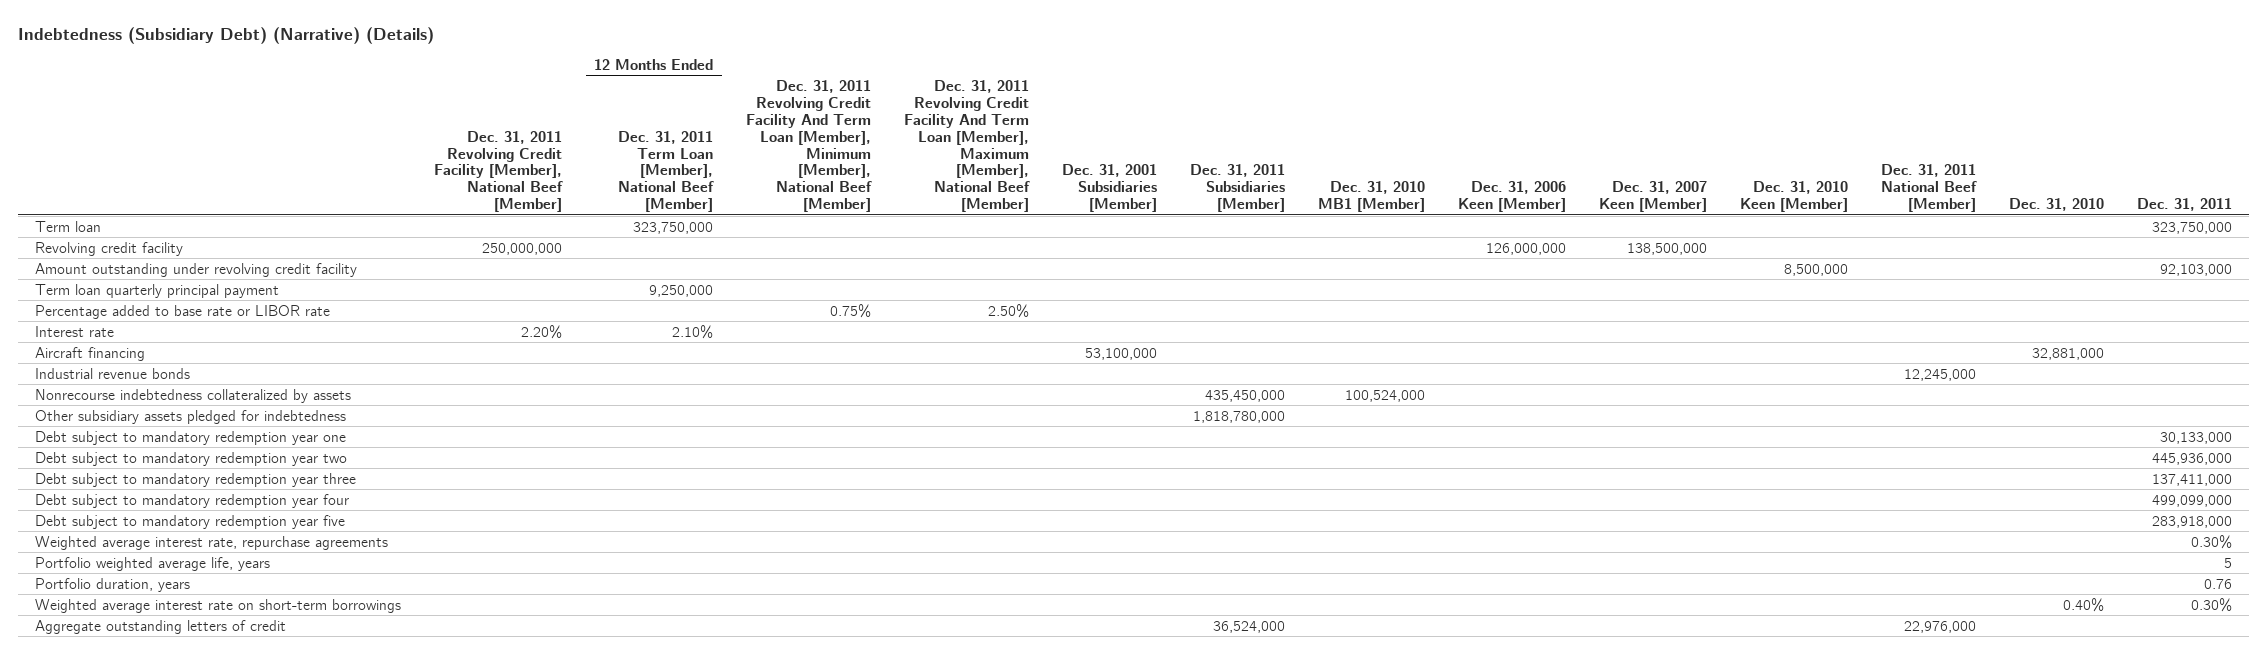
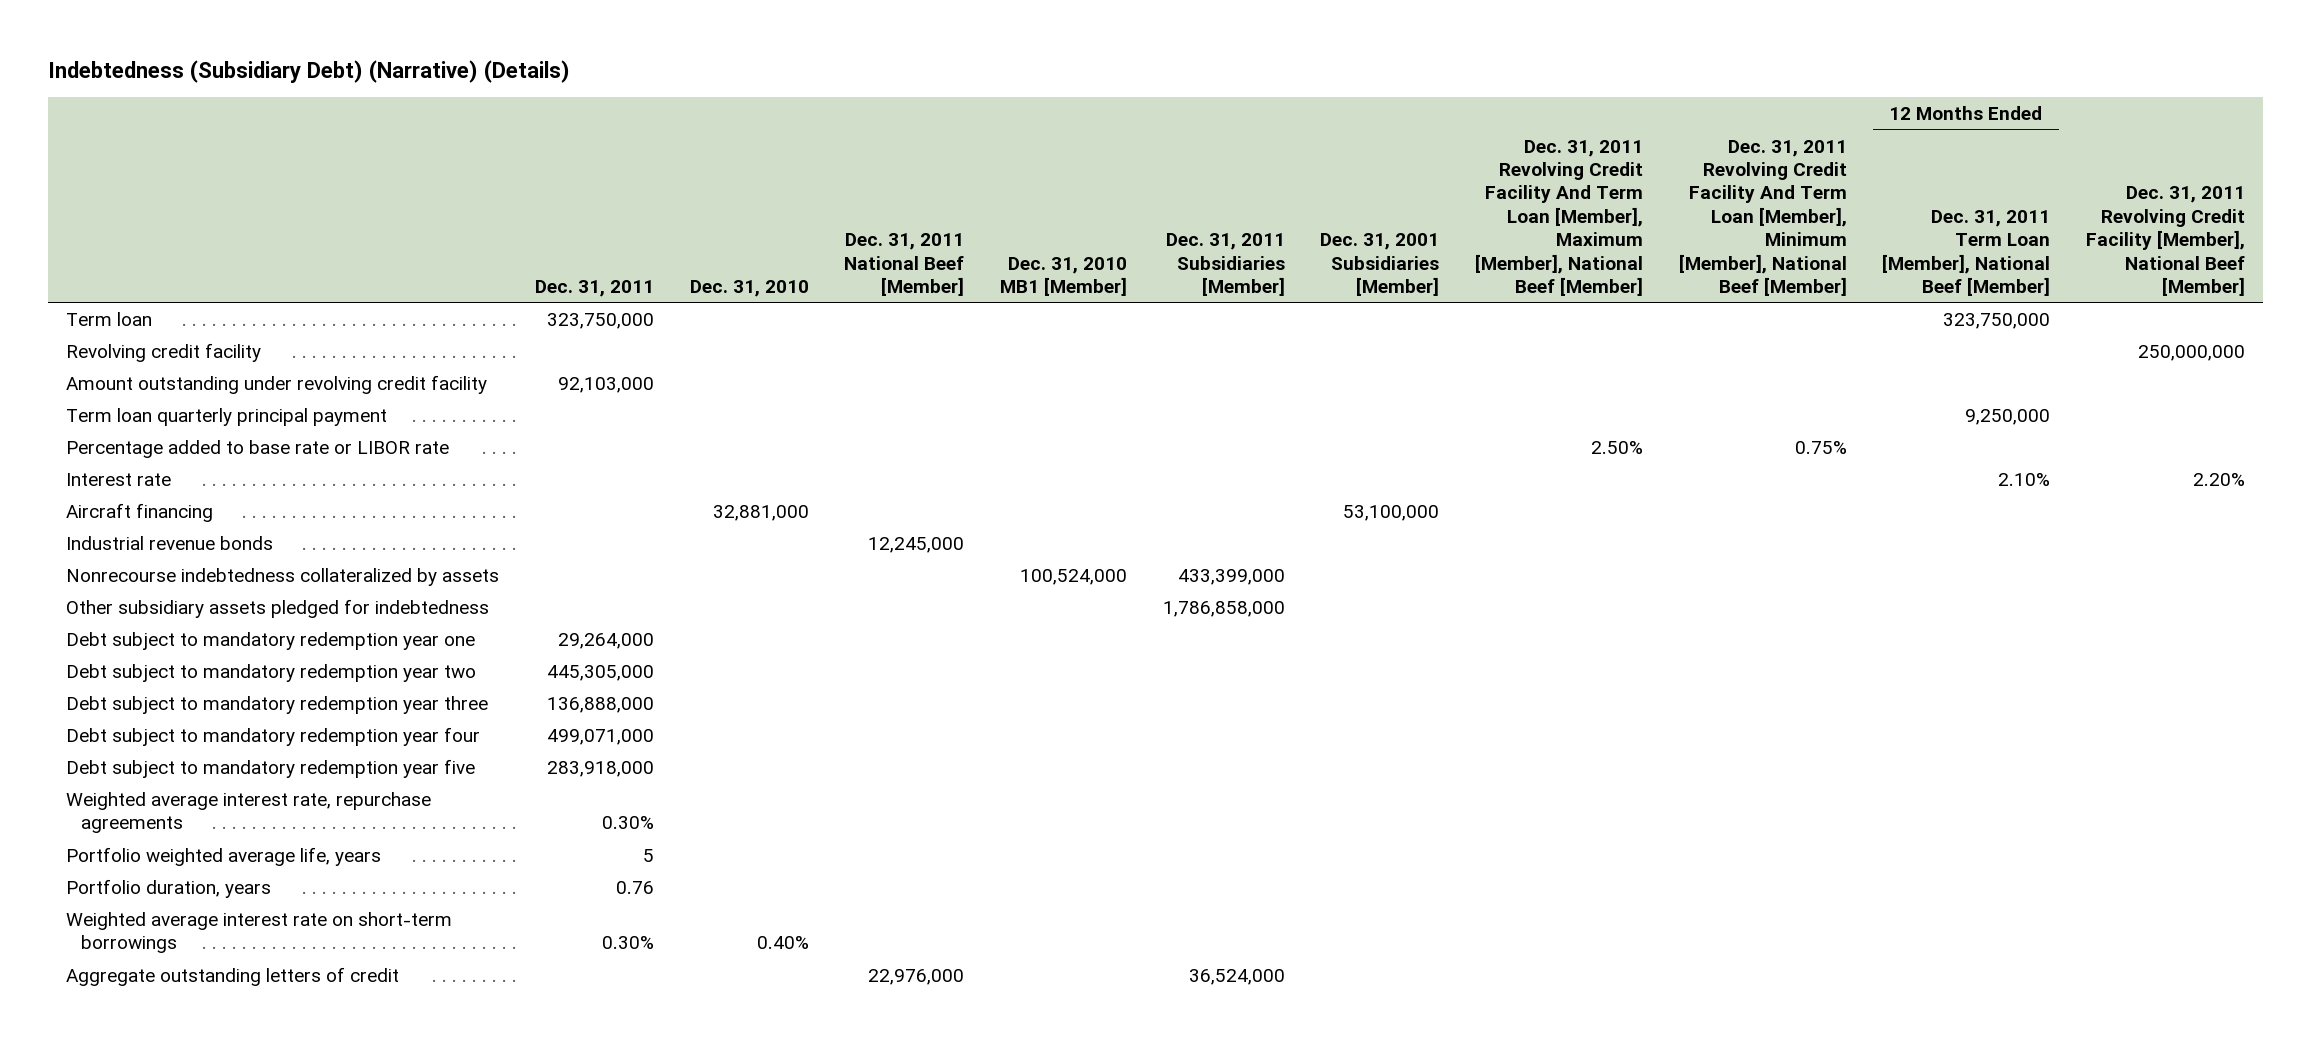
- | Dec. 31, 2011 Revolving Credit Facility [Member], National Beef [Member] | 12 Months Ended Dec. 31, 2011 Term Loan [Member], National Beef [Member] | Dec. 31, 2011 Revolving Credit Facility And Term Loan [Member], Minimum [Member], National Beef [Member] | Dec. 31, 2011 Revolving Credit Facility And Term Loan [Member], Maximum [Member], National Beef [Member] | Dec. 31, 2001 Subsidiaries [Member] | Dec. 31, 2011 Subsidiaries [Member] | Dec. 31, 2010 MB1 [Member] | Dec. 31, 2006 Keen [Member] | Dec. 31, 2007 Keen [Member] | Dec. 31, 2010 Keen [Member] | Dec. 31, 2011 National Beef [Member] | Dec. 31, 2010 | Dec. 31, 2011
+ | Dec. 31, 2011 | Dec. 31, 2010 | Dec. 31, 2011 National Beef [Member] | Dec. 31, 2010 MB1 [Member] | Dec. 31, 2011 Subsidiaries [Member] | Dec. 31, 2001 Subsidiaries [Member] | Dec. 31, 2011 Revolving Credit Facility And Term Loan [Member], Maximum [Member], National Beef [Member] | Dec. 31, 2011 Revolving Credit Facility And Term Loan [Member], Minimum [Member], National Beef [Member] | 12 Months Ended Dec. 31, 2011 Term Loan [Member], National Beef [Member] | Dec. 31, 2011 Revolving Credit Facility [Member], National Beef [Member]
- Nonrecourse indebtedness collateralized by assets | | | | | | 435,450,000 | 100,524,000 | | | | | |
- Other subsidiary assets pledged for indebtedness | | | | | | 1,818,780,000 | | | | | | |
- Debt subject to mandatory redemption year one | | | | | | | | | | | | | 30,133,000
- Debt subject to mandatory redemption year two | | | | | | | | | | | | | 445,936,000
- Debt subject to mandatory redemption year three | | | | | | | | | | | | | 137,411,000
- Debt subject to mandatory redemption year four | | | | | | | | | | | | | 499,099,000
+ Nonrecourse indebtedness collateralized by assets | | | | 100,524,000 | 433,399,000 | | | | |
+ Other subsidiary assets pledged for indebtedness | | | | | 1,786,858,000 | | | | |
+ Debt subject to mandatory redemption year one | 29,264,000 | | | | | | | | |
+ Debt subject to mandatory redemption year two | 445,305,000 | | | | | | | | |
+ Debt subject to mandatory redemption year three | 136,888,000 | | | | | | | | |
+ Debt subject to mandatory redemption year four | 499,071,000 | | | | | | | | |

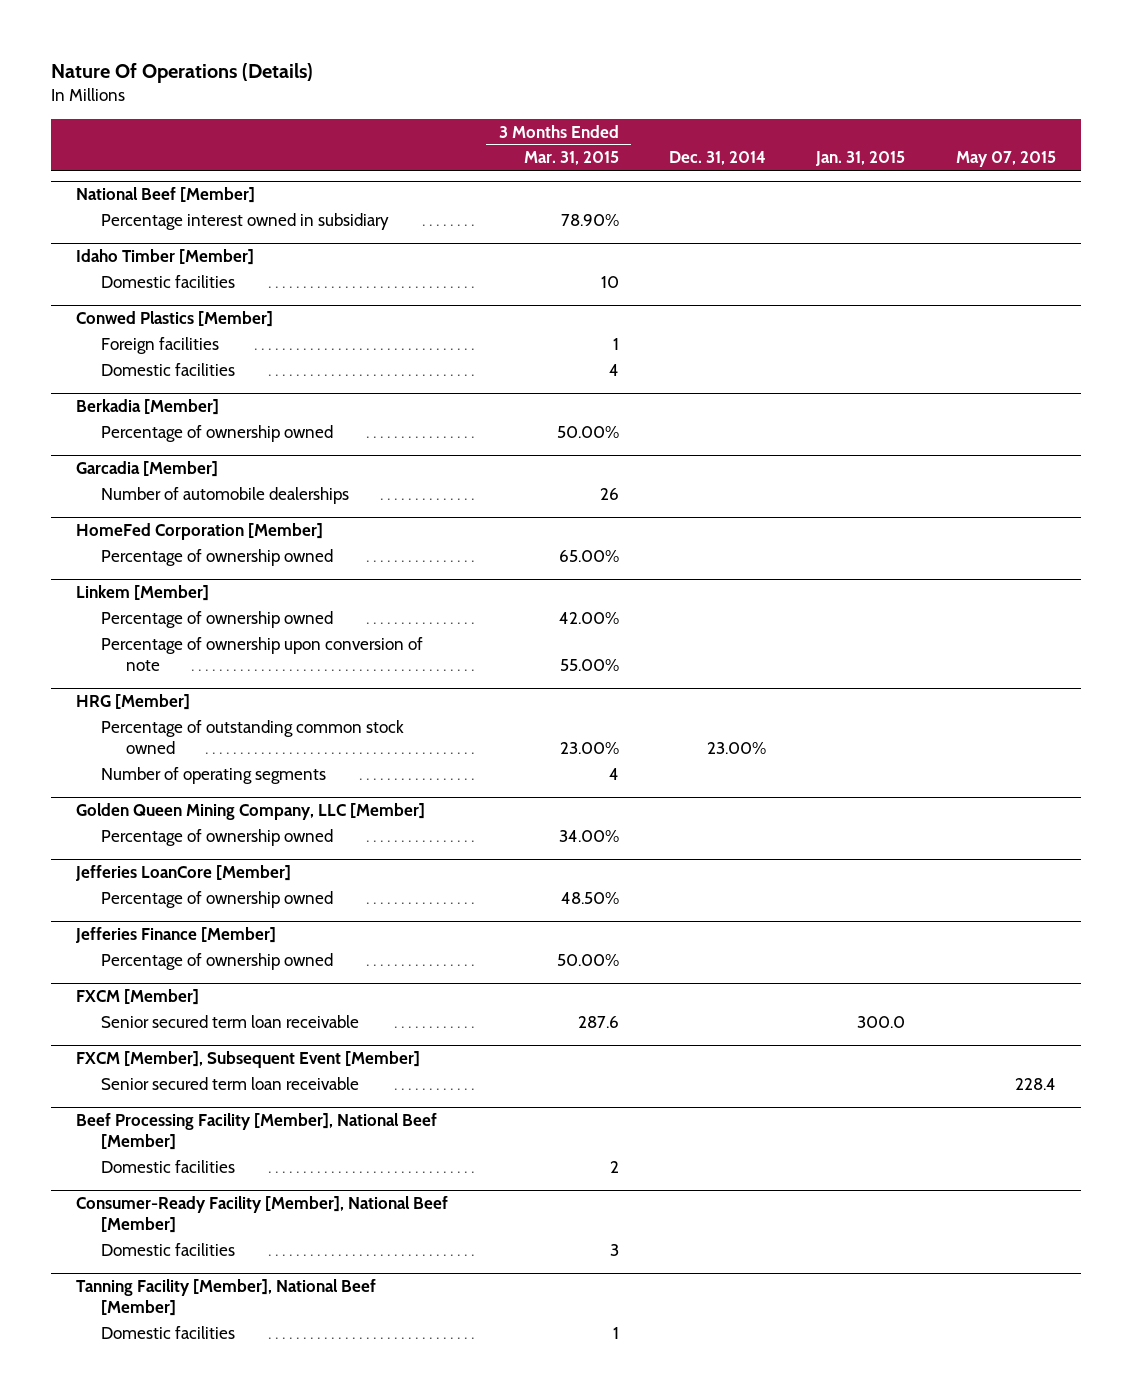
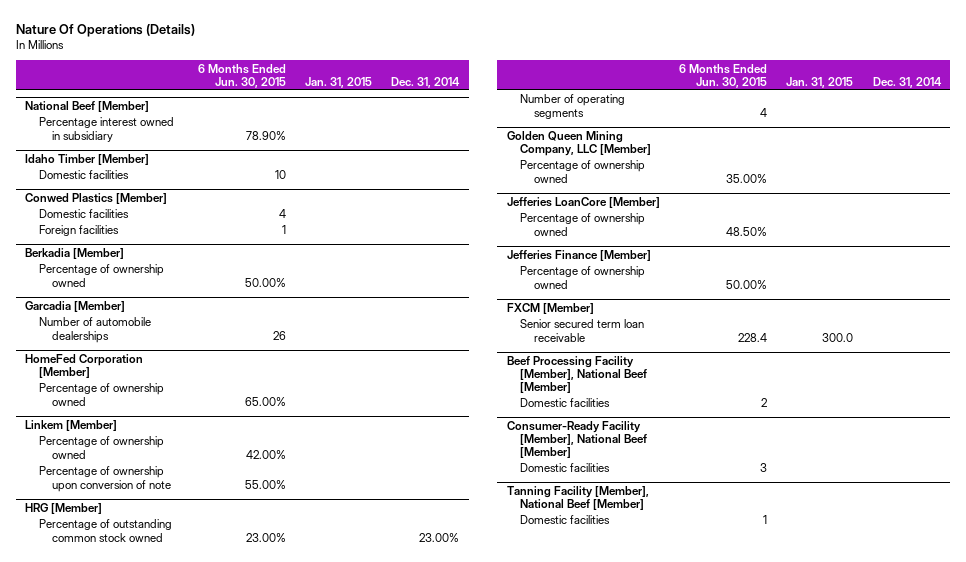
- | 3 Months Ended Mar. 31, 2015 | Dec. 31, 2014 | Jan. 31, 2015 | May 07, 2015
+ | 6 Months Ended Jun. 30, 2015 | Jan. 31, 2015 | Dec. 31, 2014
@ Conwed Plastics [Member]
moved down: Foreign facilities | 1 | |
- FXCM [Member], Subsequent Event [Member]
- Senior secured term loan receivable | | | | 228.4

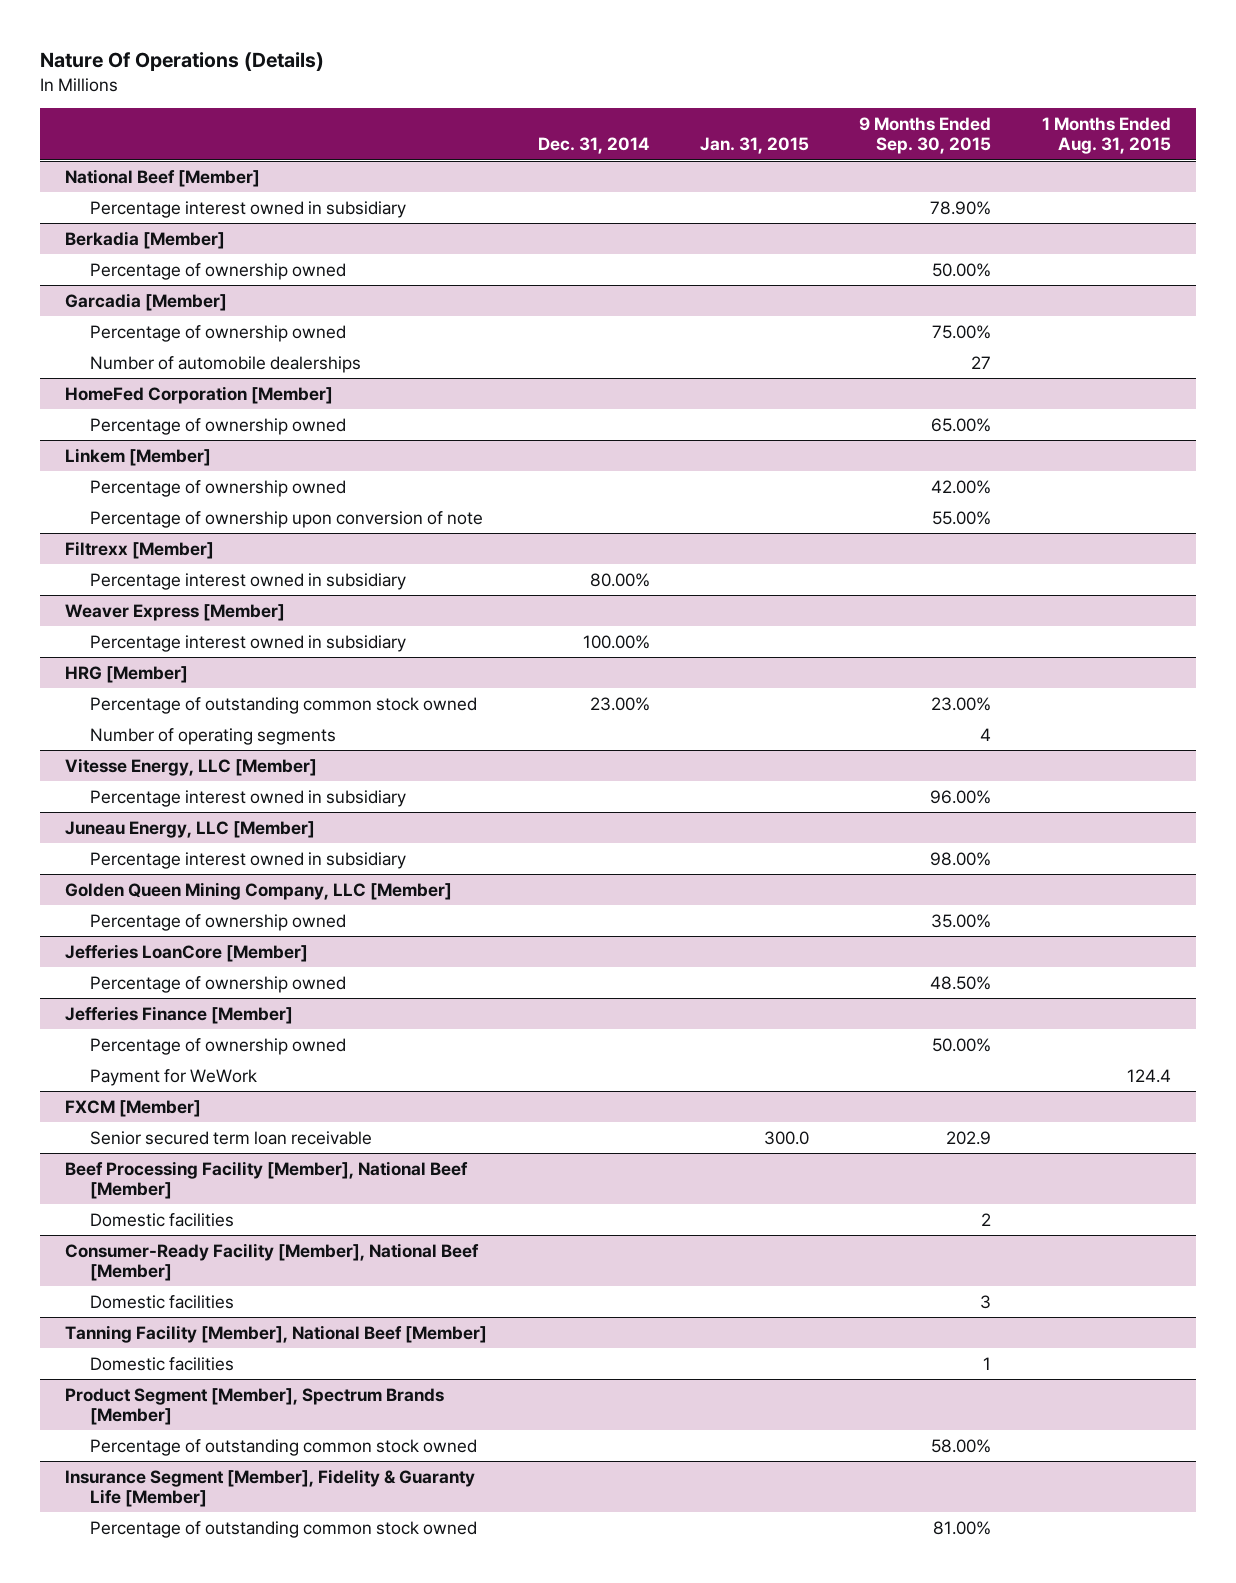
- | 6 Months Ended Jun. 30, 2015 | Jan. 31, 2015 | Dec. 31, 2014
+ | Dec. 31, 2014 | Jan. 31, 2015 | 9 Months Ended Sep. 30, 2015 | 1 Months Ended Aug. 31, 2015
- Idaho Timber [Member]
- Domestic facilities | 10 | |
- Conwed Plastics [Member]
- Domestic facilities | 4 | |
- Foreign facilities | 1 | |
@ Garcadia [Member]
+ Percentage of ownership owned | | | 75.00% |
+ Filtrexx [Member]
+ Percentage interest owned in subsidiary | 80.00% | | |
+ Weaver Express [Member]
+ Percentage interest owned in subsidiary | 100.00% | | |
+ Vitesse Energy, LLC [Member]
+ Percentage interest owned in subsidiary | | | 96.00% |
+ Juneau Energy, LLC [Member]
+ Percentage interest owned in subsidiary | | | 98.00% |
@ Jefferies Finance [Member]
+ Payment for WeWork | | | | 124.4
+ Product Segment [Member], Spectrum Brands [Member]
+ Percentage of outstanding common stock owned | | | 58.00% |
+ Insurance Segment [Member], Fidelity & Guaranty Life [Member]
+ Percentage of outstanding common stock owned | | | 81.00% |

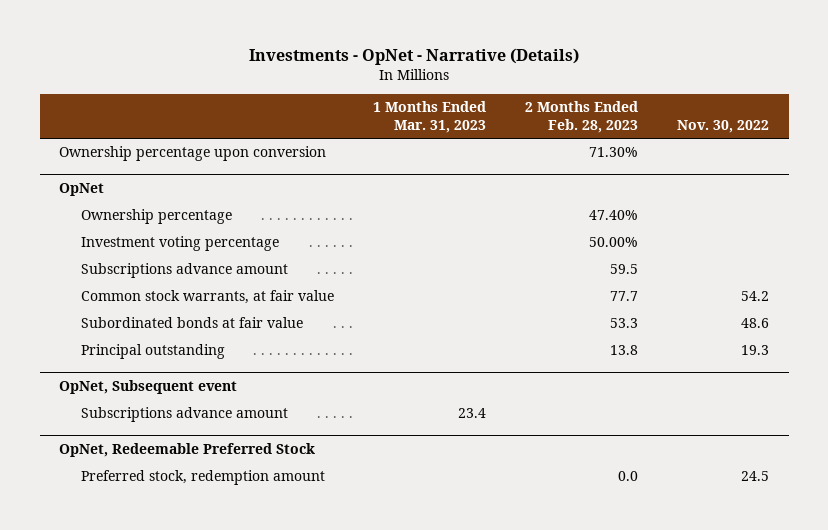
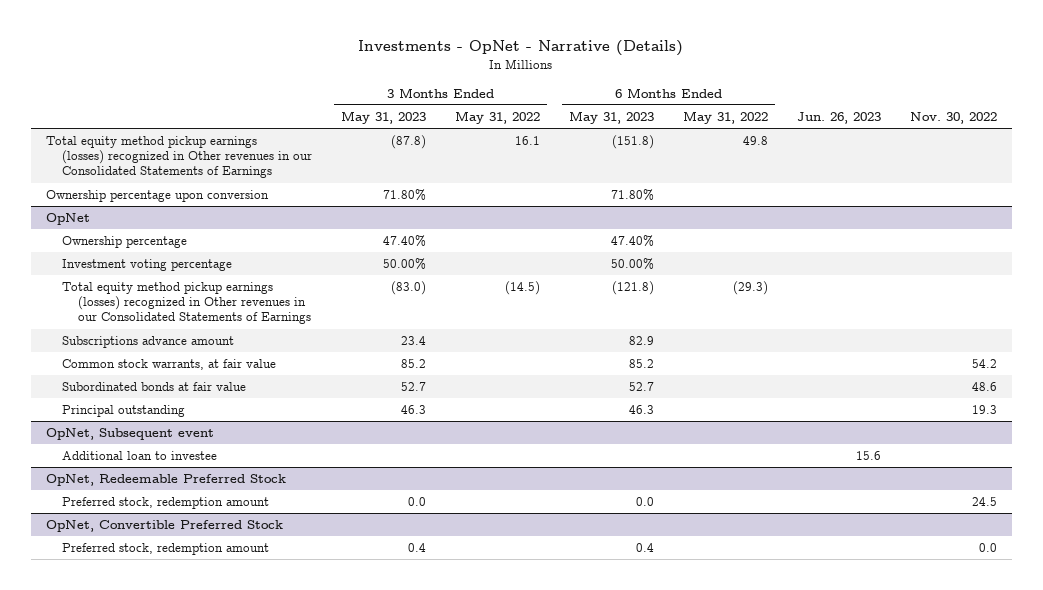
- | 1 Months Ended Mar. 31, 2023 | 2 Months Ended Feb. 28, 2023 | Nov. 30, 2022
+ | 3 Months Ended May 31, 2023 | 3 Months Ended May 31, 2022 | 6 Months Ended May 31, 2023 | 6 Months Ended May 31, 2022 | Jun. 26, 2023 | Nov. 30, 2022
+ Total equity method pickup earnings (losses) recognized in Other revenues in our Consolidated Statements of Earnings | (87.8) | 16.1 | (151.8) | 49.8 | |
@ OpNet
+ Total equity method pickup earnings (losses) recognized in Other revenues in our Consolidated Statements of Earnings | (83.0) | (14.5) | (121.8) | (29.3) | |
@ OpNet, Subsequent event
- Subscriptions advance amount | 23.4 | |
+ Additional loan to investee | | | | | 15.6 |
+ OpNet, Convertible Preferred Stock
+ Preferred stock, redemption amount | 0.4 | | 0.4 | | | 0.0

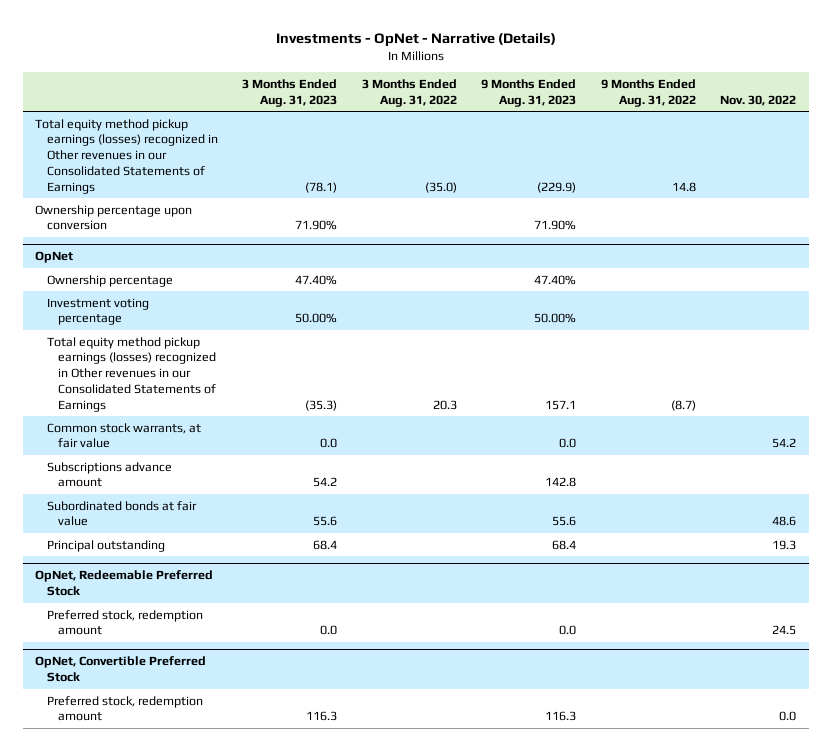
- | 3 Months Ended May 31, 2023 | 3 Months Ended May 31, 2022 | 6 Months Ended May 31, 2023 | 6 Months Ended May 31, 2022 | Jun. 26, 2023 | Nov. 30, 2022
+ | 3 Months Ended Aug. 31, 2023 | 3 Months Ended Aug. 31, 2022 | 9 Months Ended Aug. 31, 2023 | 9 Months Ended Aug. 31, 2022 | Nov. 30, 2022
@ OpNet
moved down: Subscriptions advance amount | 54.2 | | 142.8 | |
- OpNet, Subsequent event
- Additional loan to investee | | | | | 15.6 |

